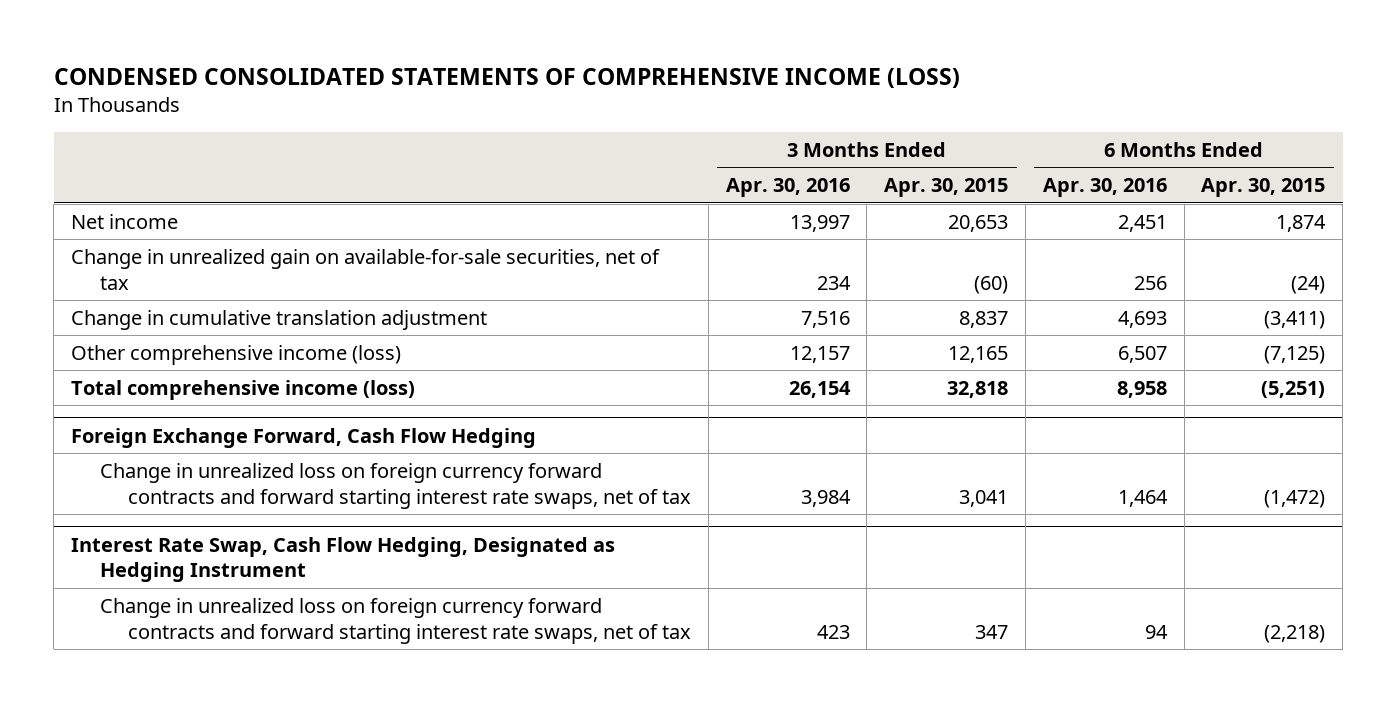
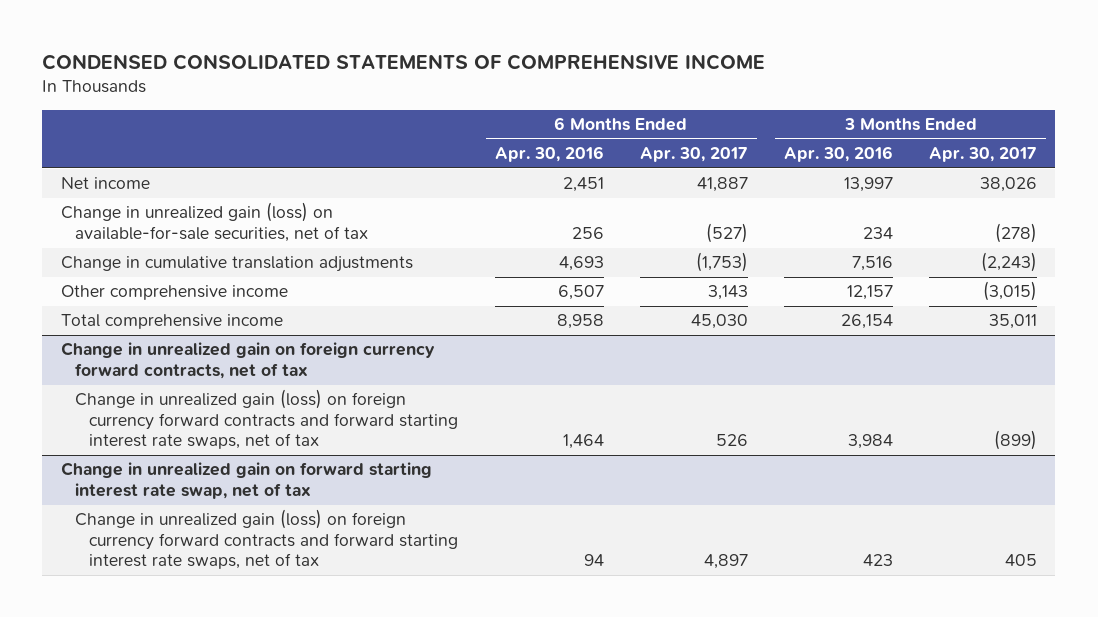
- CONDENSED CONSOLIDATED STATEMENTS OF COMPREHENSIVE INCOME (LOSS)
+ CONDENSED CONSOLIDATED STATEMENTS OF COMPREHENSIVE INCOME
- | 3 Months Ended Apr. 30, 2016 | 3 Months Ended Apr. 30, 2015 | 6 Months Ended Apr. 30, 2016 | 6 Months Ended Apr. 30, 2015
+ | 6 Months Ended Apr. 30, 2016 | 6 Months Ended Apr. 30, 2017 | 3 Months Ended Apr. 30, 2016 | 3 Months Ended Apr. 30, 2017
- Change in unrealized gain on available-for-sale securities, net of tax | 234 | (60) | 256 | (24)
- Change in cumulative translation adjustment | 7,516 | 8,837 | 4,693 | (3,411)
- Other comprehensive income (loss) | 12,157 | 12,165 | 6,507 | (7,125)
- Total comprehensive income (loss) | 26,154 | 32,818 | 8,958 | (5,251)
- Foreign Exchange Forward, Cash Flow Hedging
- Change in unrealized loss on foreign currency forward contracts and forward starting interest rate swaps, net of tax | 3,984 | 3,041 | 1,464 | (1,472)
- Interest Rate Swap, Cash Flow Hedging, Designated as Hedging Instrument
- Change in unrealized loss on foreign currency forward contracts and forward starting interest rate swaps, net of tax | 423 | 347 | 94 | (2,218)
+ Change in unrealized gain (loss) on available-for-sale securities, net of tax | 256 | (527) | 234 | (278)
+ Change in cumulative translation adjustments | 4,693 | (1,753) | 7,516 | (2,243)
+ Other comprehensive income | 6,507 | 3,143 | 12,157 | (3,015)
+ Total comprehensive income | 8,958 | 45,030 | 26,154 | 35,011
+ Change in unrealized gain on foreign currency forward contracts, net of tax
+ Change in unrealized gain (loss) on foreign currency forward contracts and forward starting interest rate swaps, net of tax | 1,464 | 526 | 3,984 | (899)
+ Change in unrealized gain on forward starting interest rate swap, net of tax
+ Change in unrealized gain (loss) on foreign currency forward contracts and forward starting interest rate swaps, net of tax | 94 | 4,897 | 423 | 405

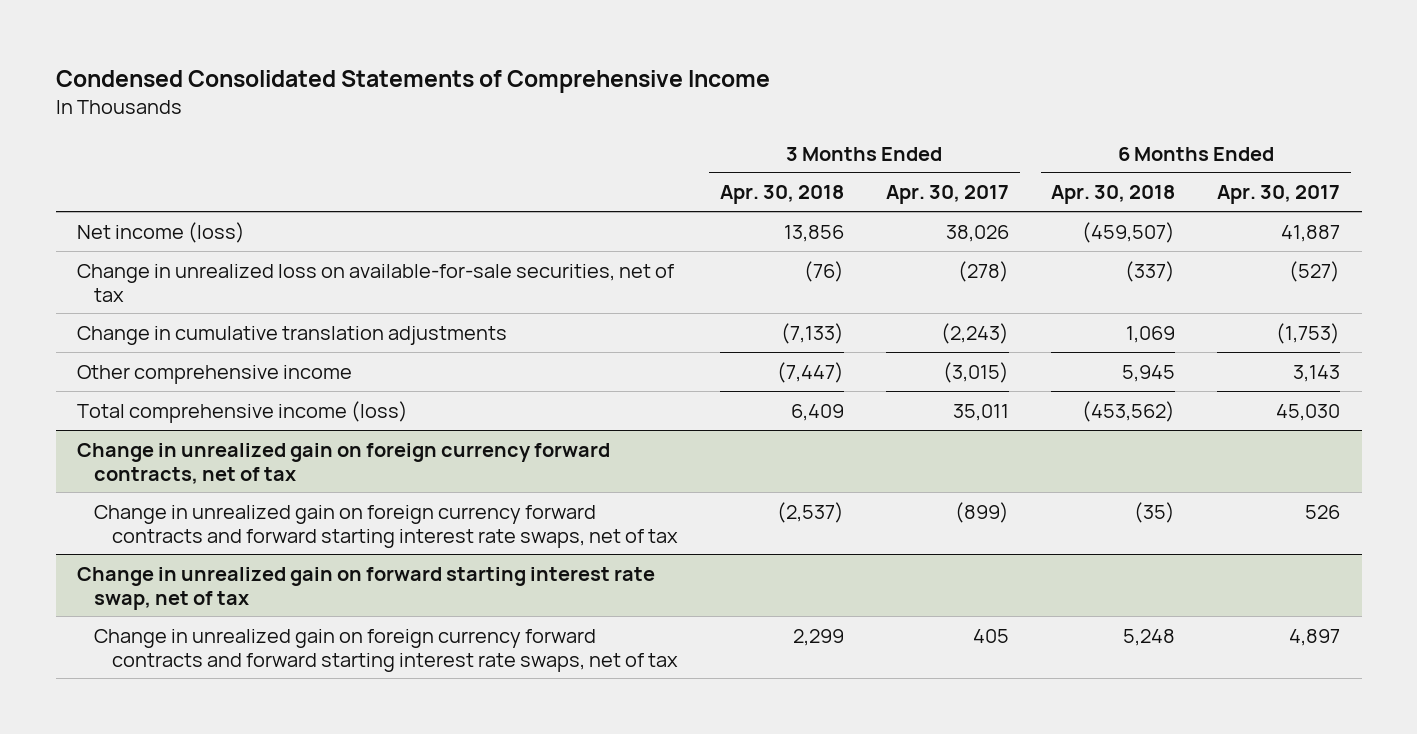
- CONDENSED CONSOLIDATED STATEMENTS OF COMPREHENSIVE INCOME
+ Condensed Consolidated Statements of Comprehensive Income
- | 6 Months Ended Apr. 30, 2016 | 6 Months Ended Apr. 30, 2017 | 3 Months Ended Apr. 30, 2016 | 3 Months Ended Apr. 30, 2017
+ | 3 Months Ended Apr. 30, 2018 | 3 Months Ended Apr. 30, 2017 | 6 Months Ended Apr. 30, 2018 | 6 Months Ended Apr. 30, 2017
- Net income | 2,451 | 41,887 | 13,997 | 38,026
- Change in unrealized gain (loss) on available-for-sale securities, net of tax | 256 | (527) | 234 | (278)
+ Net income (loss) | 13,856 | 38,026 | (459,507) | 41,887
+ Change in unrealized loss on available-for-sale securities, net of tax | (76) | (278) | (337) | (527)
- Total comprehensive income | 8,958 | 45,030 | 26,154 | 35,011
+ Total comprehensive income (loss) | 6,409 | 35,011 | (453,562) | 45,030
@ Change in unrealized gain on foreign currency forward contracts, net of tax
- Change in unrealized gain (loss) on foreign currency forward contracts and forward starting interest rate swaps, net of tax | 1,464 | 526 | 3,984 | (899)
+ Change in unrealized gain on foreign currency forward contracts and forward starting interest rate swaps, net of tax | (2,537) | (899) | (35) | 526
@ Change in unrealized gain on forward starting interest rate swap, net of tax
- Change in unrealized gain (loss) on foreign currency forward contracts and forward starting interest rate swaps, net of tax | 94 | 4,897 | 423 | 405
+ Change in unrealized gain on foreign currency forward contracts and forward starting interest rate swaps, net of tax | 2,299 | 405 | 5,248 | 4,897

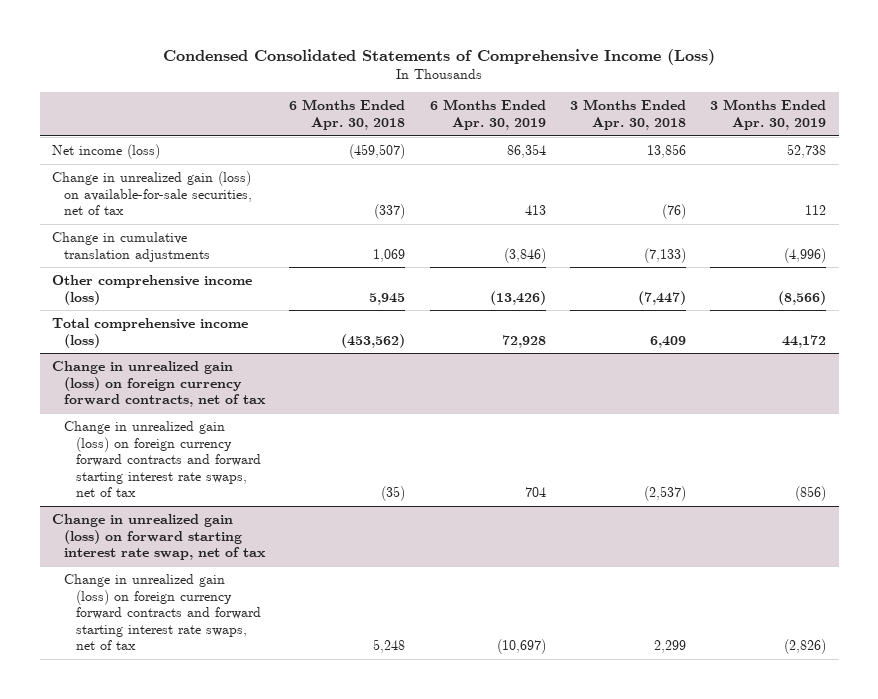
- Condensed Consolidated Statements of Comprehensive Income
+ Condensed Consolidated Statements of Comprehensive Income (Loss)
- | 3 Months Ended Apr. 30, 2018 | 3 Months Ended Apr. 30, 2017 | 6 Months Ended Apr. 30, 2018 | 6 Months Ended Apr. 30, 2017
+ | 6 Months Ended Apr. 30, 2018 | 6 Months Ended Apr. 30, 2019 | 3 Months Ended Apr. 30, 2018 | 3 Months Ended Apr. 30, 2019
- Change in unrealized loss on available-for-sale securities, net of tax | (76) | (278) | (337) | (527)
+ Change in unrealized gain (loss) on available-for-sale securities, net of tax | (337) | 413 | (76) | 112
- Other comprehensive income | (7,447) | (3,015) | 5,945 | 3,143
+ Other comprehensive income (loss) | 5,945 | (13,426) | (7,447) | (8,566)
- Change in unrealized gain on foreign currency forward contracts, net of tax
- Change in unrealized gain on foreign currency forward contracts and forward starting interest rate swaps, net of tax | (2,537) | (899) | (35) | 526
- Change in unrealized gain on forward starting interest rate swap, net of tax
- Change in unrealized gain on foreign currency forward contracts and forward starting interest rate swaps, net of tax | 2,299 | 405 | 5,248 | 4,897
+ Change in unrealized gain (loss) on foreign currency forward contracts, net of tax
+ Change in unrealized gain (loss) on foreign currency forward contracts and forward starting interest rate swaps, net of tax | (35) | 704 | (2,537) | (856)
+ Change in unrealized gain (loss) on forward starting interest rate swap, net of tax
+ Change in unrealized gain (loss) on foreign currency forward contracts and forward starting interest rate swaps, net of tax | 5,248 | (10,697) | 2,299 | (2,826)

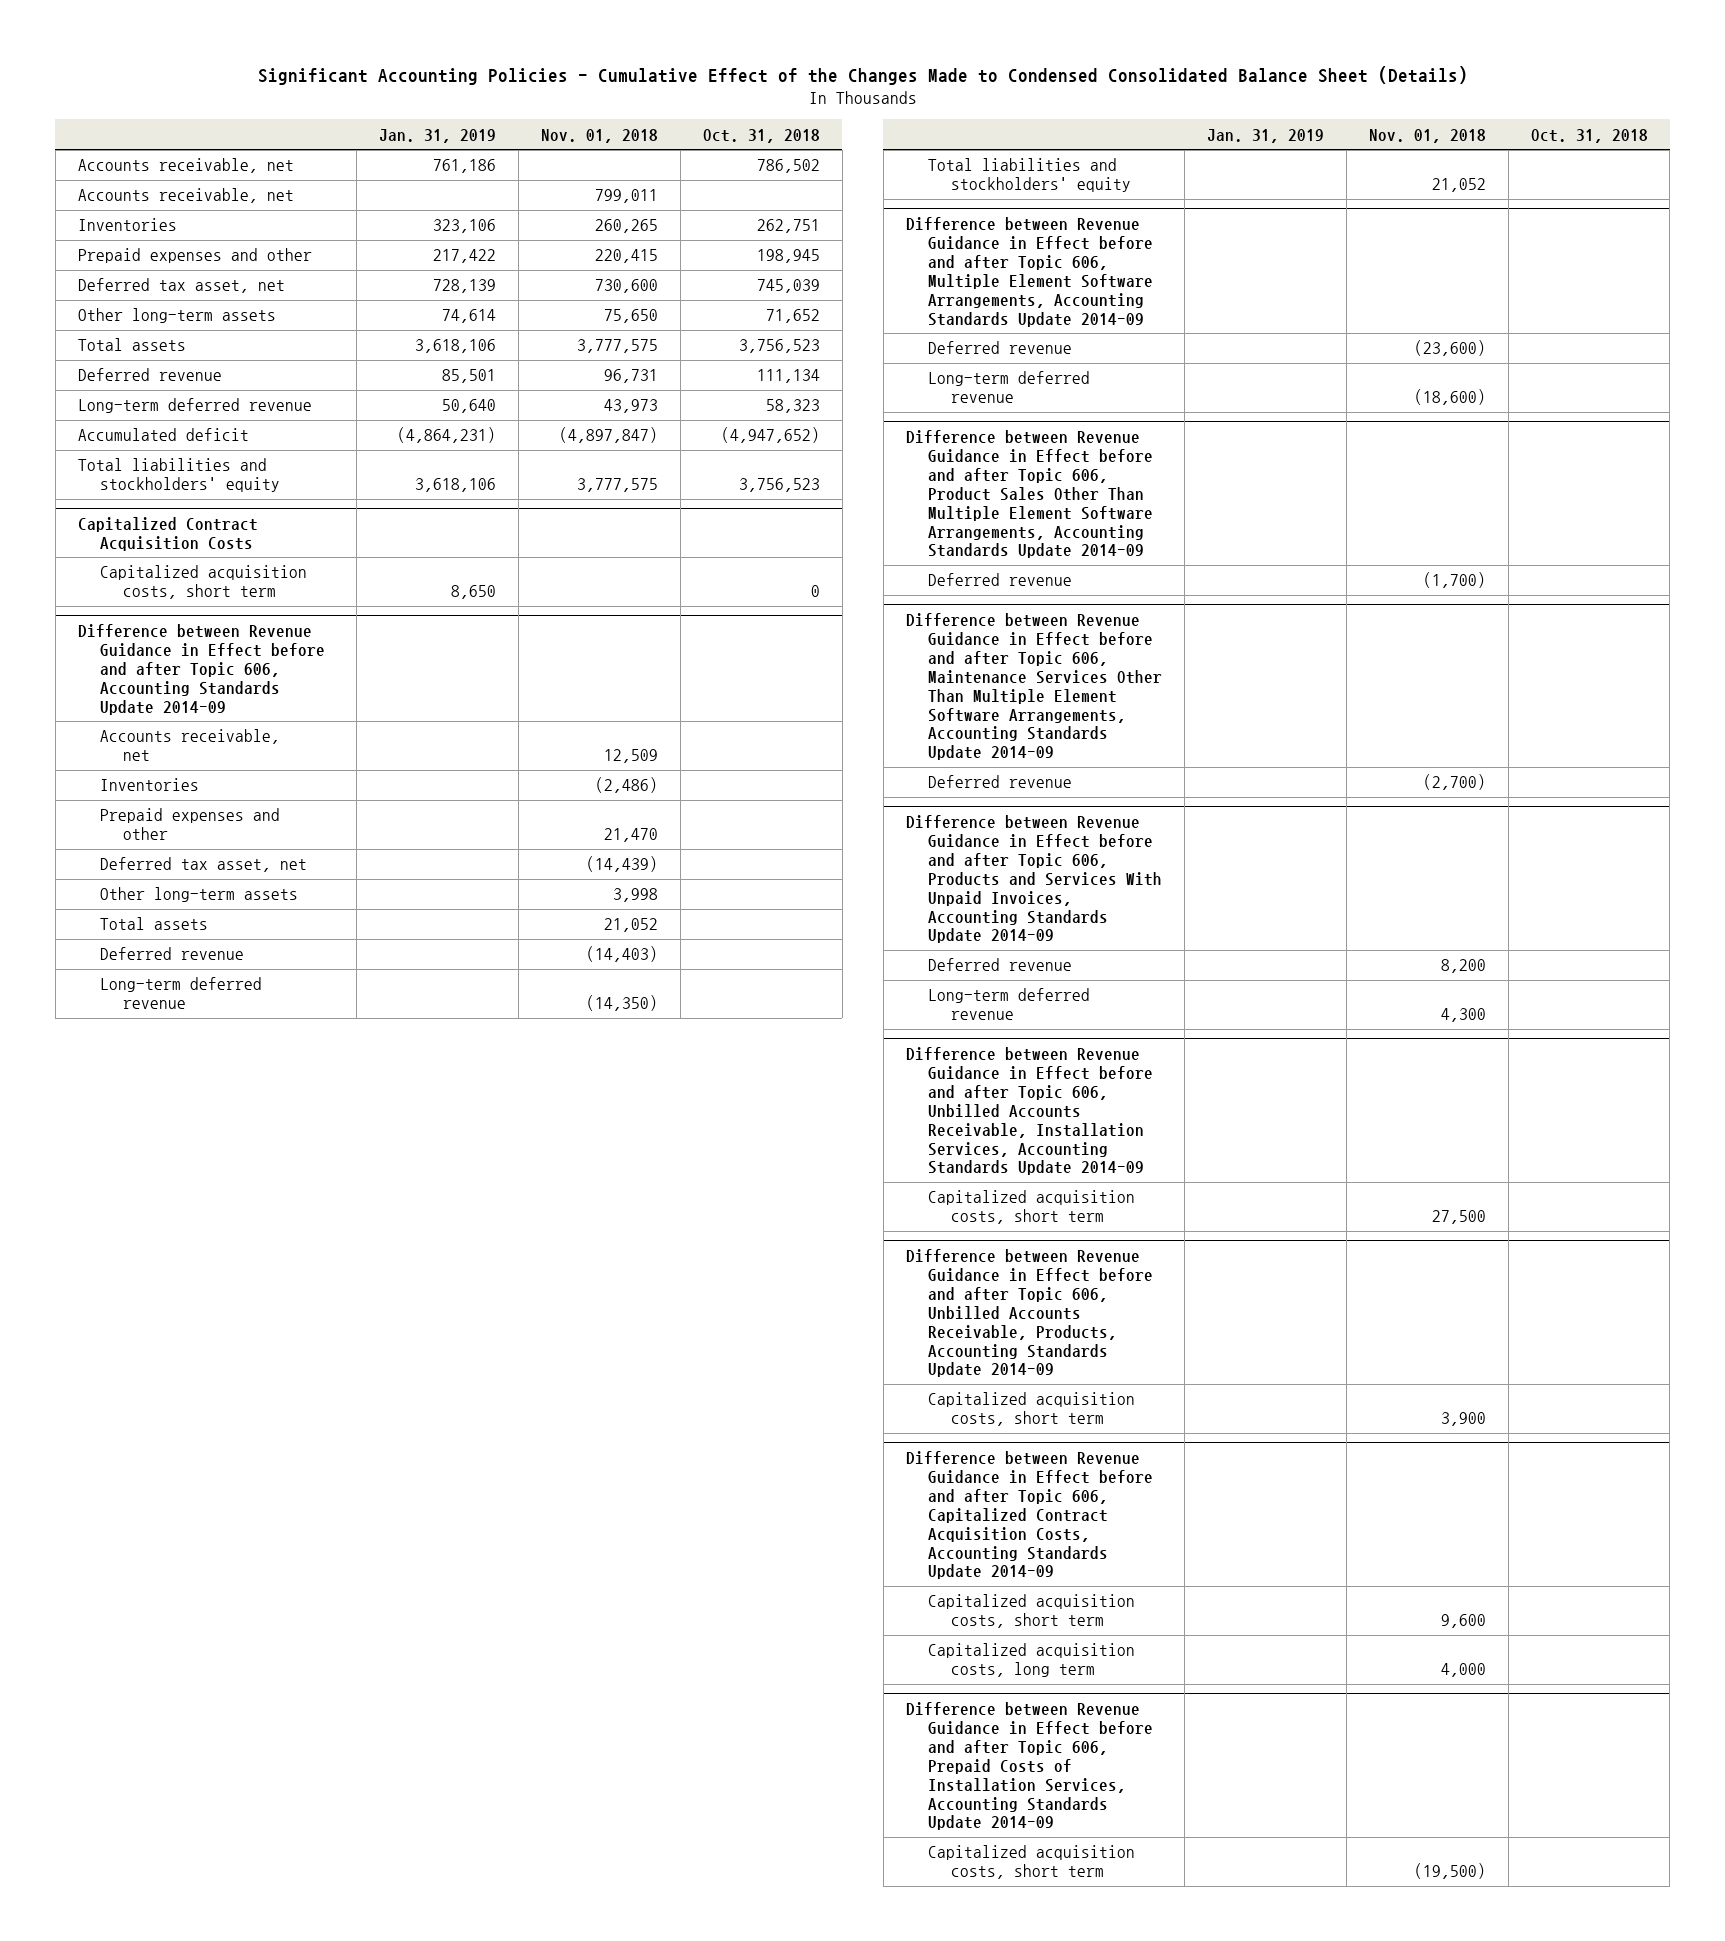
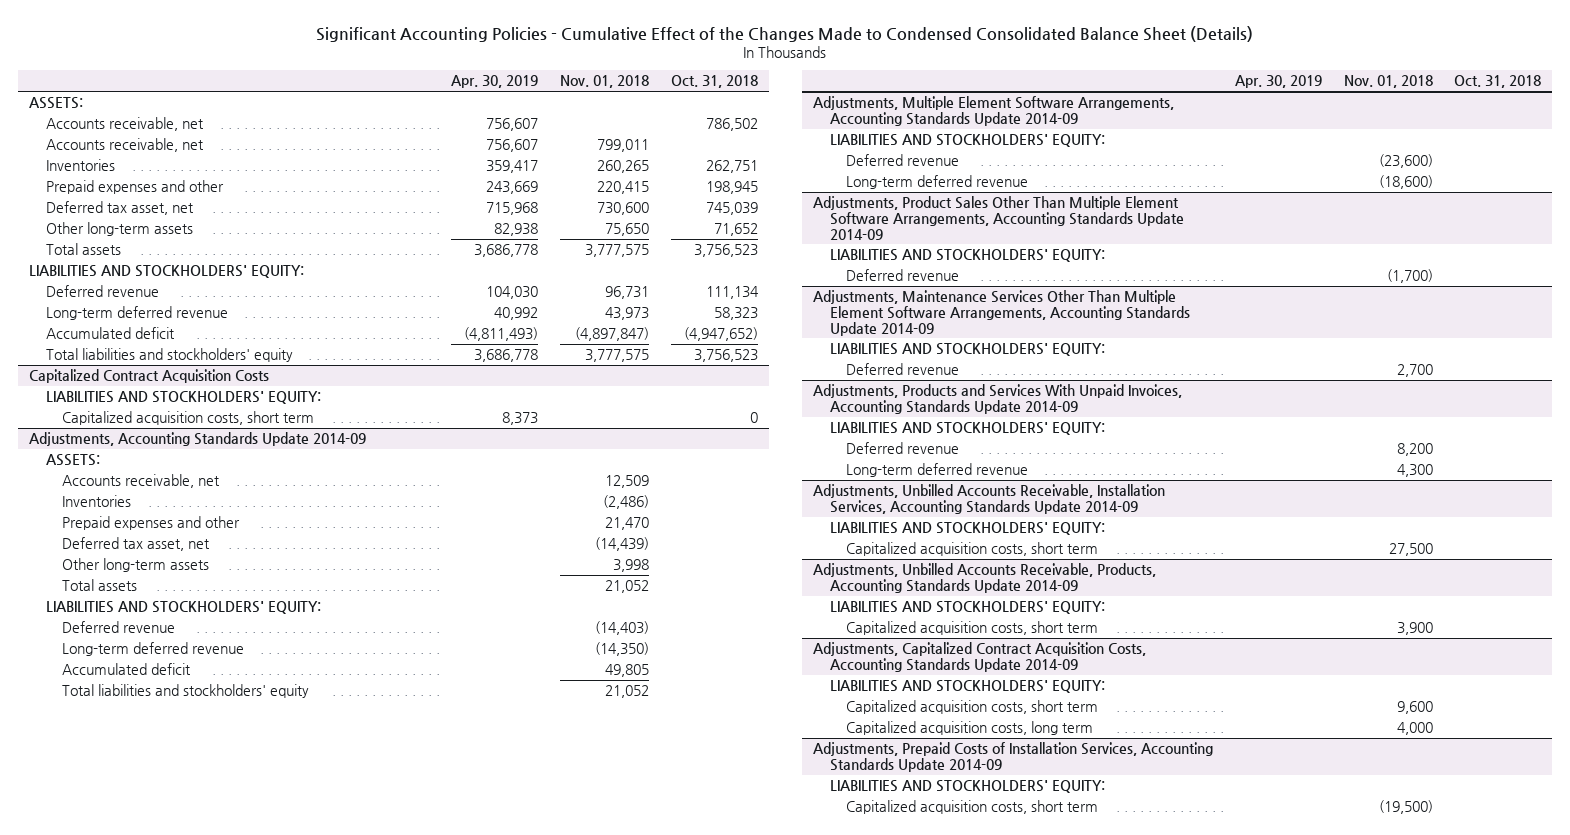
- | Jan. 31, 2019 | Nov. 01, 2018 | Oct. 31, 2018
+ | Apr. 30, 2019 | Nov. 01, 2018 | Oct. 31, 2018
+ ASSETS:
+ LIABILITIES AND STOCKHOLDERS' EQUITY:
@ Capitalized Contract Acquisition Costs
+ LIABILITIES AND STOCKHOLDERS' EQUITY:
- Difference between Revenue Guidance in Effect before and after Topic 606, Accounting Standards Update 2014-09
+ Adjustments, Accounting Standards Update 2014-09
+ ASSETS:
+ LIABILITIES AND STOCKHOLDERS' EQUITY:
+ Accumulated deficit | | 49,805 |
- Difference between Revenue Guidance in Effect before and after Topic 606, Multiple Element Software Arrangements, Accounting Standards Update 2014-09
+ Adjustments, Multiple Element Software Arrangements, Accounting Standards Update 2014-09
+ LIABILITIES AND STOCKHOLDERS' EQUITY:
- Difference between Revenue Guidance in Effect before and after Topic 606, Product Sales Other Than Multiple Element Software Arrangements, Accounting Standards Update 2014-09
+ Adjustments, Product Sales Other Than Multiple Element Software Arrangements, Accounting Standards Update 2014-09
+ LIABILITIES AND STOCKHOLDERS' EQUITY:
- Difference between Revenue Guidance in Effect before and after Topic 606, Maintenance Services Other Than Multiple Element Software Arrangements, Accounting Standards Update 2014-09
- Deferred revenue | | (2,700) |
- Difference between Revenue Guidance in Effect before and after Topic 606, Products and Services With Unpaid Invoices, Accounting Standards Update 2014-09
+ Adjustments, Maintenance Services Other Than Multiple Element Software Arrangements, Accounting Standards Update 2014-09
+ LIABILITIES AND STOCKHOLDERS' EQUITY:
+ Deferred revenue | | 2,700 |
+ Adjustments, Products and Services With Unpaid Invoices, Accounting Standards Update 2014-09
+ LIABILITIES AND STOCKHOLDERS' EQUITY:
- Difference between Revenue Guidance in Effect before and after Topic 606, Unbilled Accounts Receivable, Installation Services, Accounting Standards Update 2014-09
+ Adjustments, Unbilled Accounts Receivable, Installation Services, Accounting Standards Update 2014-09
+ LIABILITIES AND STOCKHOLDERS' EQUITY:
- Difference between Revenue Guidance in Effect before and after Topic 606, Unbilled Accounts Receivable, Products, Accounting Standards Update 2014-09
+ Adjustments, Unbilled Accounts Receivable, Products, Accounting Standards Update 2014-09
+ LIABILITIES AND STOCKHOLDERS' EQUITY:
- Difference between Revenue Guidance in Effect before and after Topic 606, Capitalized Contract Acquisition Costs, Accounting Standards Update 2014-09
+ Adjustments, Capitalized Contract Acquisition Costs, Accounting Standards Update 2014-09
+ LIABILITIES AND STOCKHOLDERS' EQUITY:
- Difference between Revenue Guidance in Effect before and after Topic 606, Prepaid Costs of Installation Services, Accounting Standards Update 2014-09
+ Adjustments, Prepaid Costs of Installation Services, Accounting Standards Update 2014-09
+ LIABILITIES AND STOCKHOLDERS' EQUITY:

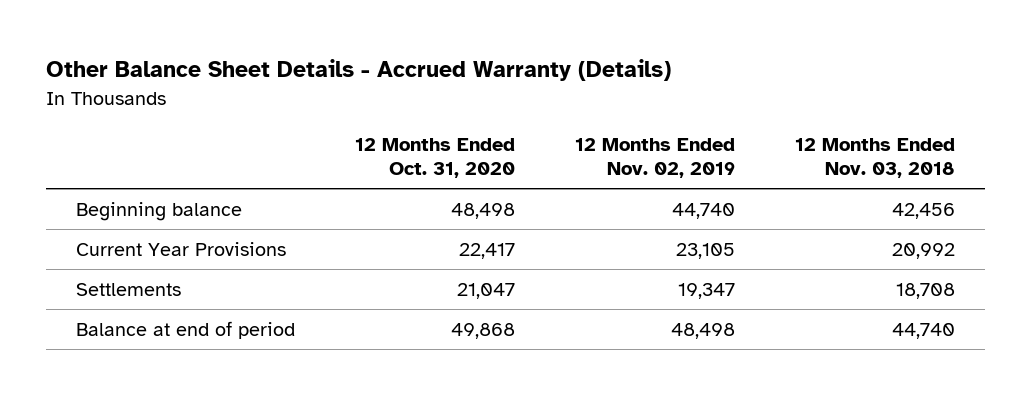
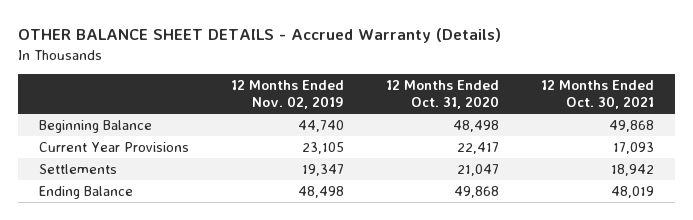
- Other Balance Sheet Details - Accrued Warranty (Details)
+ OTHER BALANCE SHEET DETAILS - Accrued Warranty (Details)
- | 12 Months Ended Oct. 31, 2020 | 12 Months Ended Nov. 02, 2019 | 12 Months Ended Nov. 03, 2018
+ | 12 Months Ended Nov. 02, 2019 | 12 Months Ended Oct. 31, 2020 | 12 Months Ended Oct. 30, 2021
- Beginning balance | 48,498 | 44,740 | 42,456
+ Beginning Balance | 44,740 | 48,498 | 49,868
- Balance at end of period | 49,868 | 48,498 | 44,740
+ Ending Balance | 48,498 | 49,868 | 48,019

